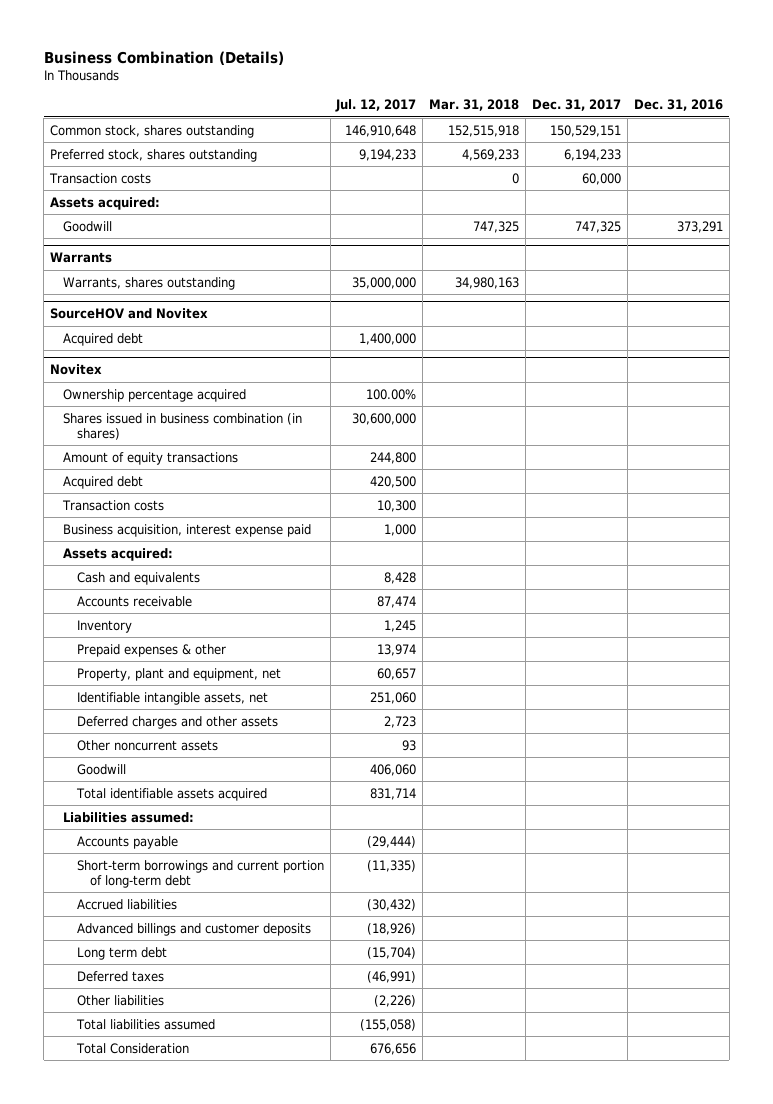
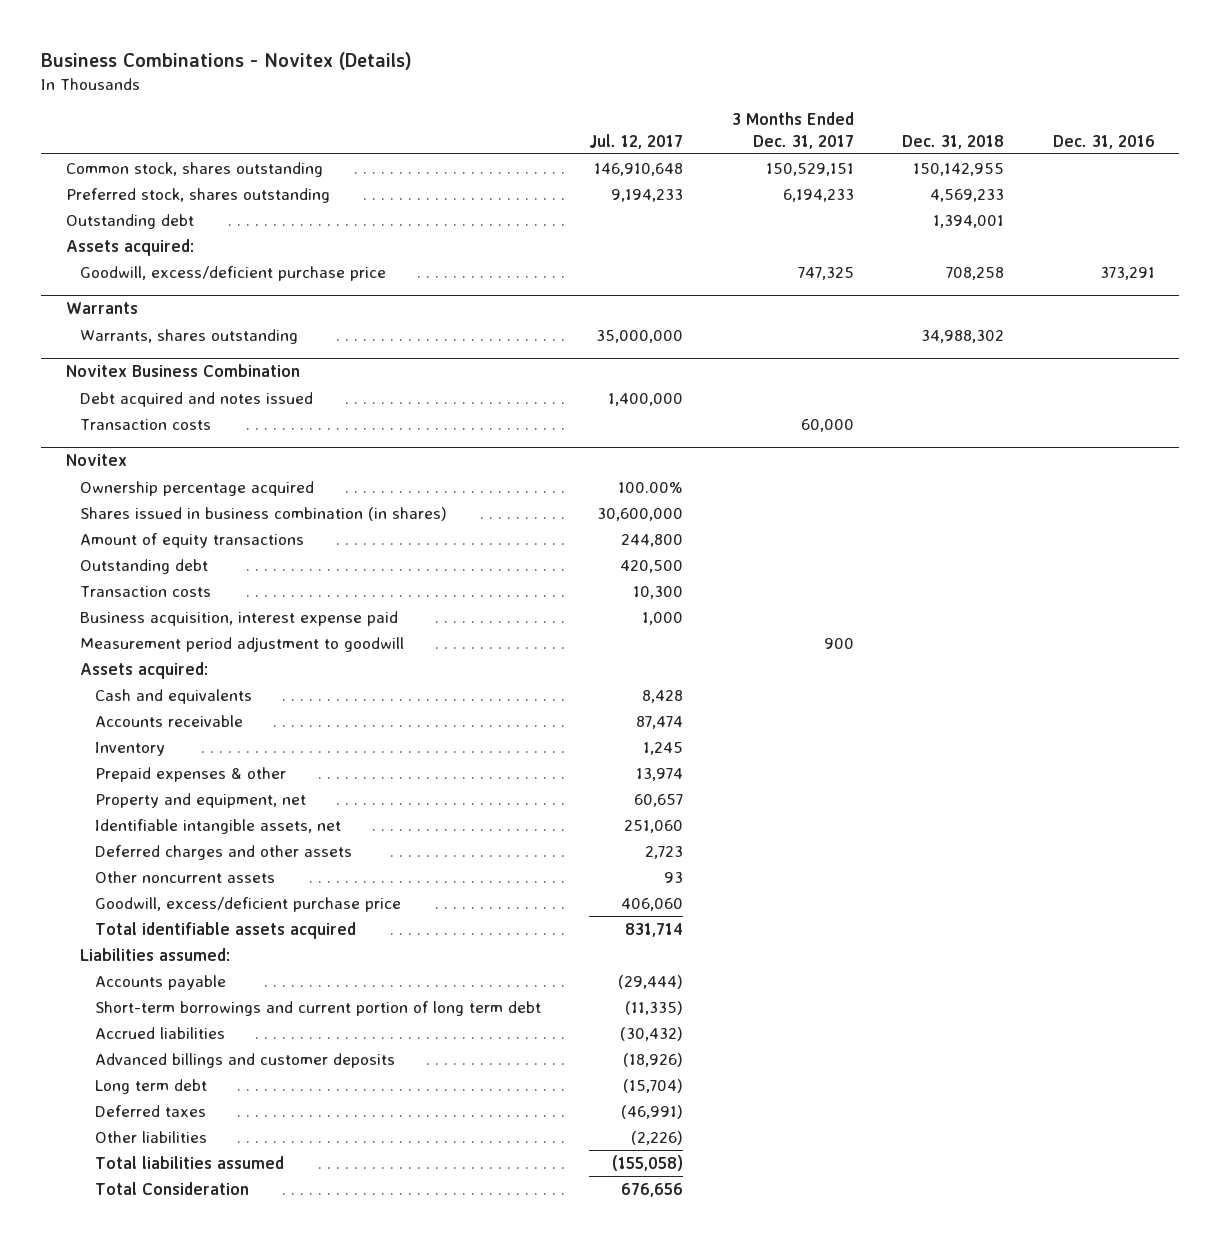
- Business Combination (Details)
+ Business Combinations - Novitex (Details)
- | Jul. 12, 2017 | Mar. 31, 2018 | Dec. 31, 2017 | Dec. 31, 2016
+ | Jul. 12, 2017 | 3 Months Ended Dec. 31, 2017 | Dec. 31, 2018 | Dec. 31, 2016
- Transaction costs | | 0 | 60,000 |
+ Outstanding debt | | | 1,394,001 |
- Goodwill | | 747,325 | 747,325 | 373,291
+ Goodwill, excess/deficient purchase price | | 747,325 | 708,258 | 373,291
- SourceHOV and Novitex
- Acquired debt | 1,400,000 | | |
+ Novitex Business Combination
+ Debt acquired and notes issued | 1,400,000 | | |
+ Transaction costs | | 60,000 | |
@ Novitex
- Acquired debt | 420,500 | | |
+ Outstanding debt | 420,500 | | |
+ Measurement period adjustment to goodwill | | 900 | |
- Property, plant and equipment, net | 60,657 | | |
+ Property and equipment, net | 60,657 | | |
- Goodwill | 406,060 | | |
+ Goodwill, excess/deficient purchase price | 406,060 | | |
- Short-term borrowings and current portion of long-term debt | (11,335) | | |
+ Short-term borrowings and current portion of long term debt | (11,335) | | |

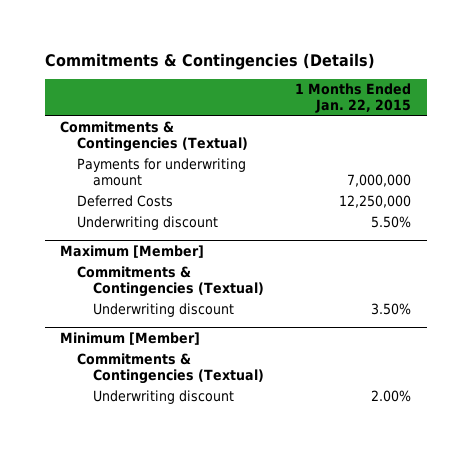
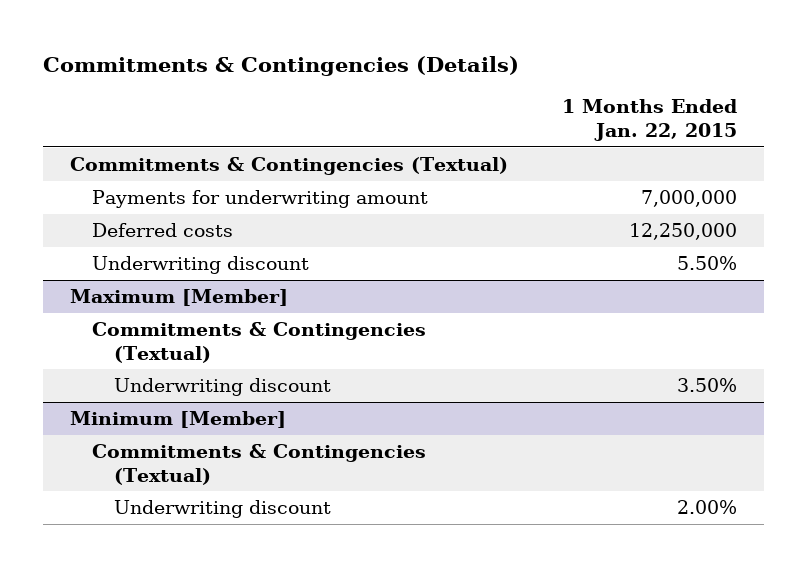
- Deferred Costs | 12,250,000
+ Deferred costs | 12,250,000

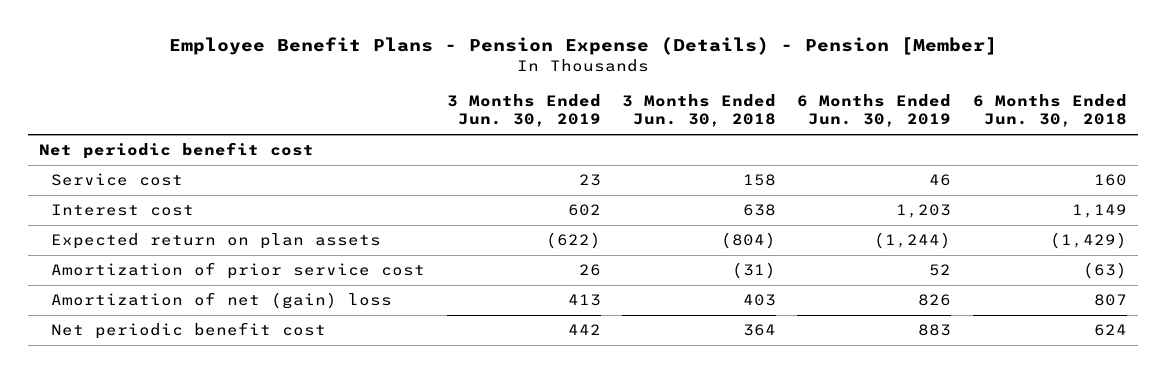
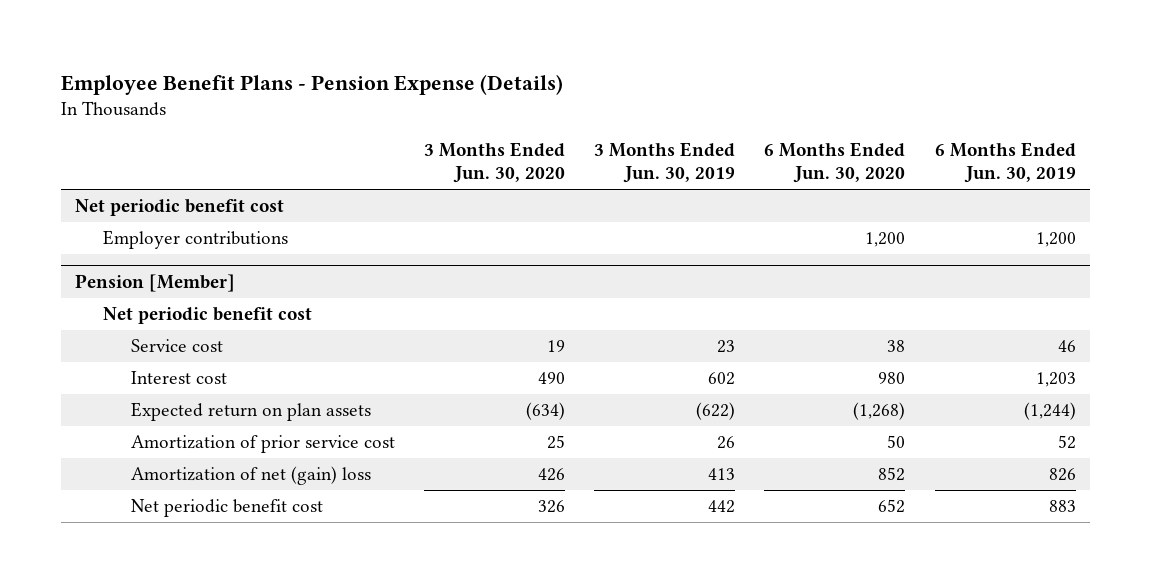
- Employee Benefit Plans - Pension Expense (Details) - Pension [Member]
+ Employee Benefit Plans - Pension Expense (Details)
- | 3 Months Ended Jun. 30, 2019 | 3 Months Ended Jun. 30, 2018 | 6 Months Ended Jun. 30, 2019 | 6 Months Ended Jun. 30, 2018
+ | 3 Months Ended Jun. 30, 2020 | 3 Months Ended Jun. 30, 2019 | 6 Months Ended Jun. 30, 2020 | 6 Months Ended Jun. 30, 2019
+ Employer contributions | | | 1,200 | 1,200
+ Pension [Member]
+ Net periodic benefit cost

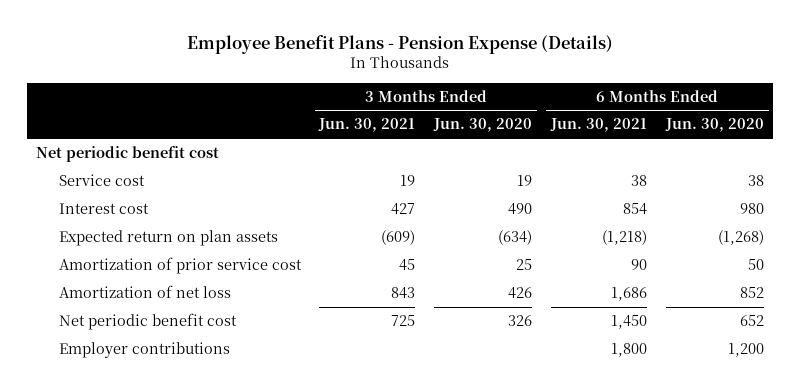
- | 3 Months Ended Jun. 30, 2020 | 3 Months Ended Jun. 30, 2019 | 6 Months Ended Jun. 30, 2020 | 6 Months Ended Jun. 30, 2019
+ | 3 Months Ended Jun. 30, 2021 | 3 Months Ended Jun. 30, 2020 | 6 Months Ended Jun. 30, 2021 | 6 Months Ended Jun. 30, 2020
- Pension [Member]
- Net periodic benefit cost
- Amortization of net (gain) loss | 426 | 413 | 852 | 826
+ Amortization of net loss | 843 | 426 | 1,686 | 852
moved down: Employer contributions | | | 1,800 | 1,200

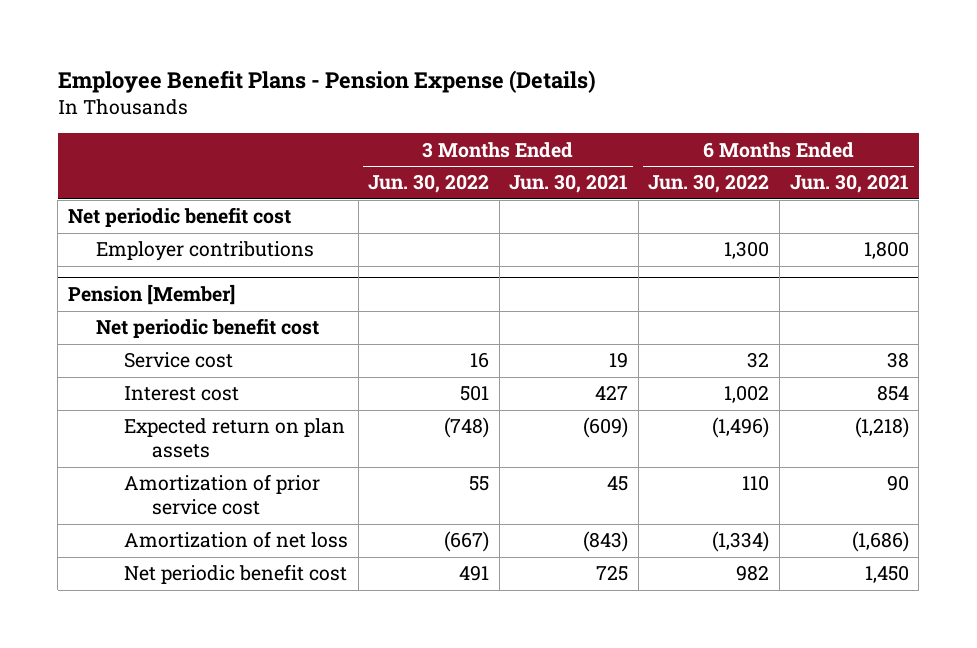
- | 3 Months Ended Jun. 30, 2021 | 3 Months Ended Jun. 30, 2020 | 6 Months Ended Jun. 30, 2021 | 6 Months Ended Jun. 30, 2020
+ | 3 Months Ended Jun. 30, 2022 | 3 Months Ended Jun. 30, 2021 | 6 Months Ended Jun. 30, 2022 | 6 Months Ended Jun. 30, 2021
moved up: Employer contributions | | | 1,300 | 1,800
+ Pension [Member]
+ Net periodic benefit cost
- Amortization of net loss | 843 | 426 | 1,686 | 852
+ Amortization of net loss | (667) | (843) | (1,334) | (1,686)

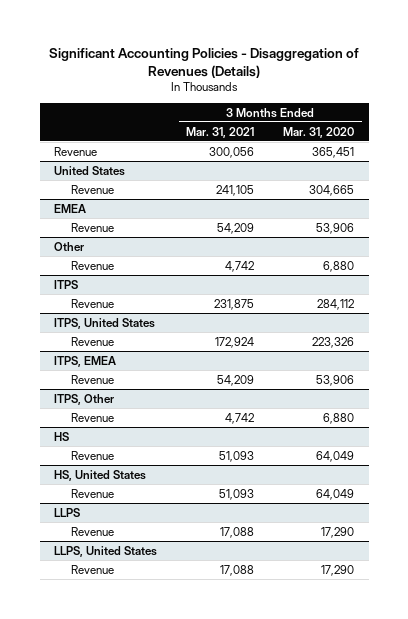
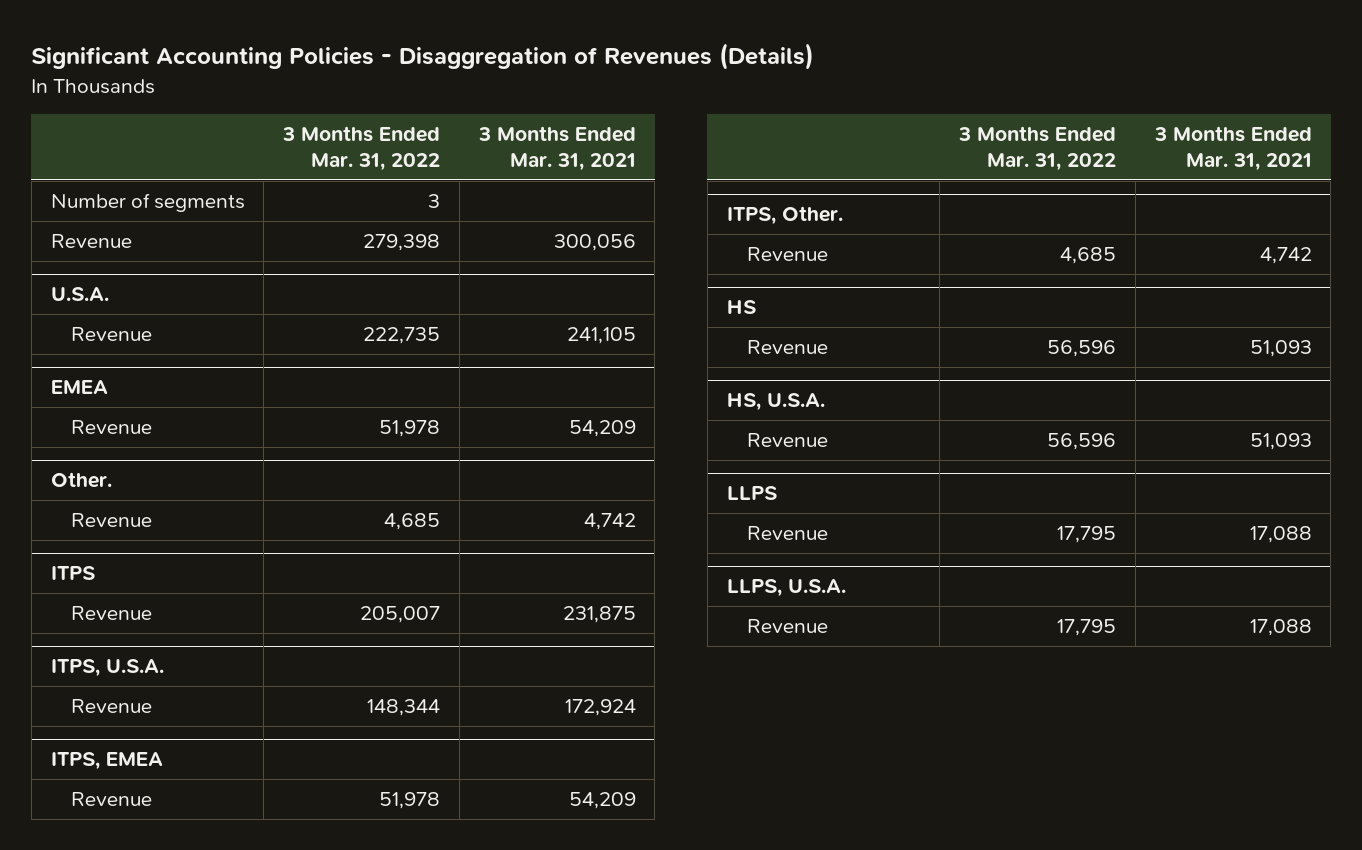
- | 3 Months Ended Mar. 31, 2021 | 3 Months Ended Mar. 31, 2020
+ | 3 Months Ended Mar. 31, 2022 | 3 Months Ended Mar. 31, 2021
+ Number of segments | 3 |
- United States
+ U.S.A.
- Other
+ Other.
- ITPS, United States
+ ITPS, U.S.A.
- ITPS, Other
+ ITPS, Other.
- HS, United States
+ HS, U.S.A.
- LLPS, United States
+ LLPS, U.S.A.

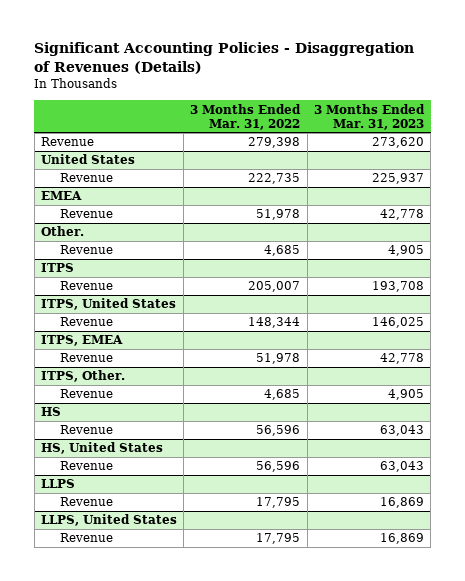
- | 3 Months Ended Mar. 31, 2022 | 3 Months Ended Mar. 31, 2021
+ | 3 Months Ended Mar. 31, 2022 | 3 Months Ended Mar. 31, 2023
- Number of segments | 3 |
- U.S.A.
+ United States
- ITPS, U.S.A.
+ ITPS, United States
- HS, U.S.A.
+ HS, United States
- LLPS, U.S.A.
+ LLPS, United States

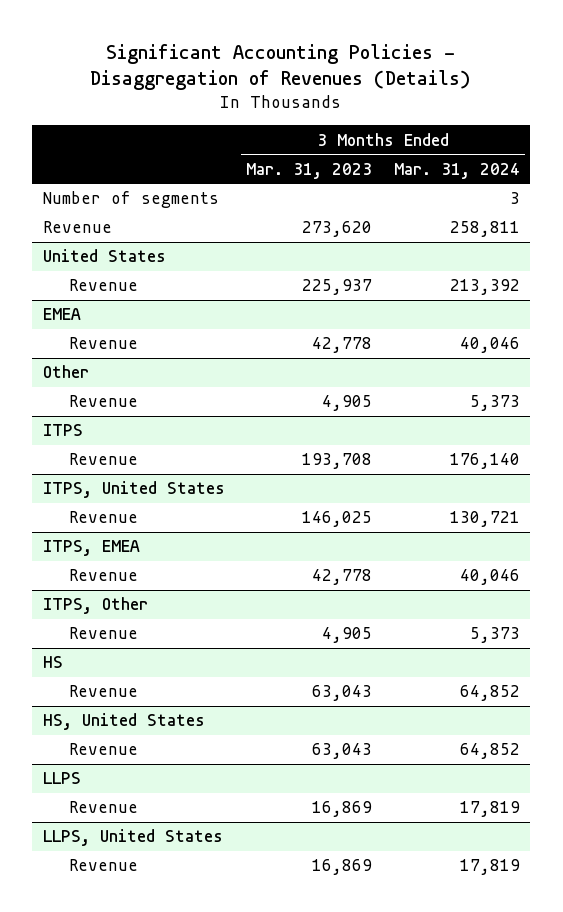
- | 3 Months Ended Mar. 31, 2022 | 3 Months Ended Mar. 31, 2023
+ | 3 Months Ended Mar. 31, 2023 | 3 Months Ended Mar. 31, 2024
+ Number of segments | | 3
- Other.
+ Other
- ITPS, Other.
+ ITPS, Other

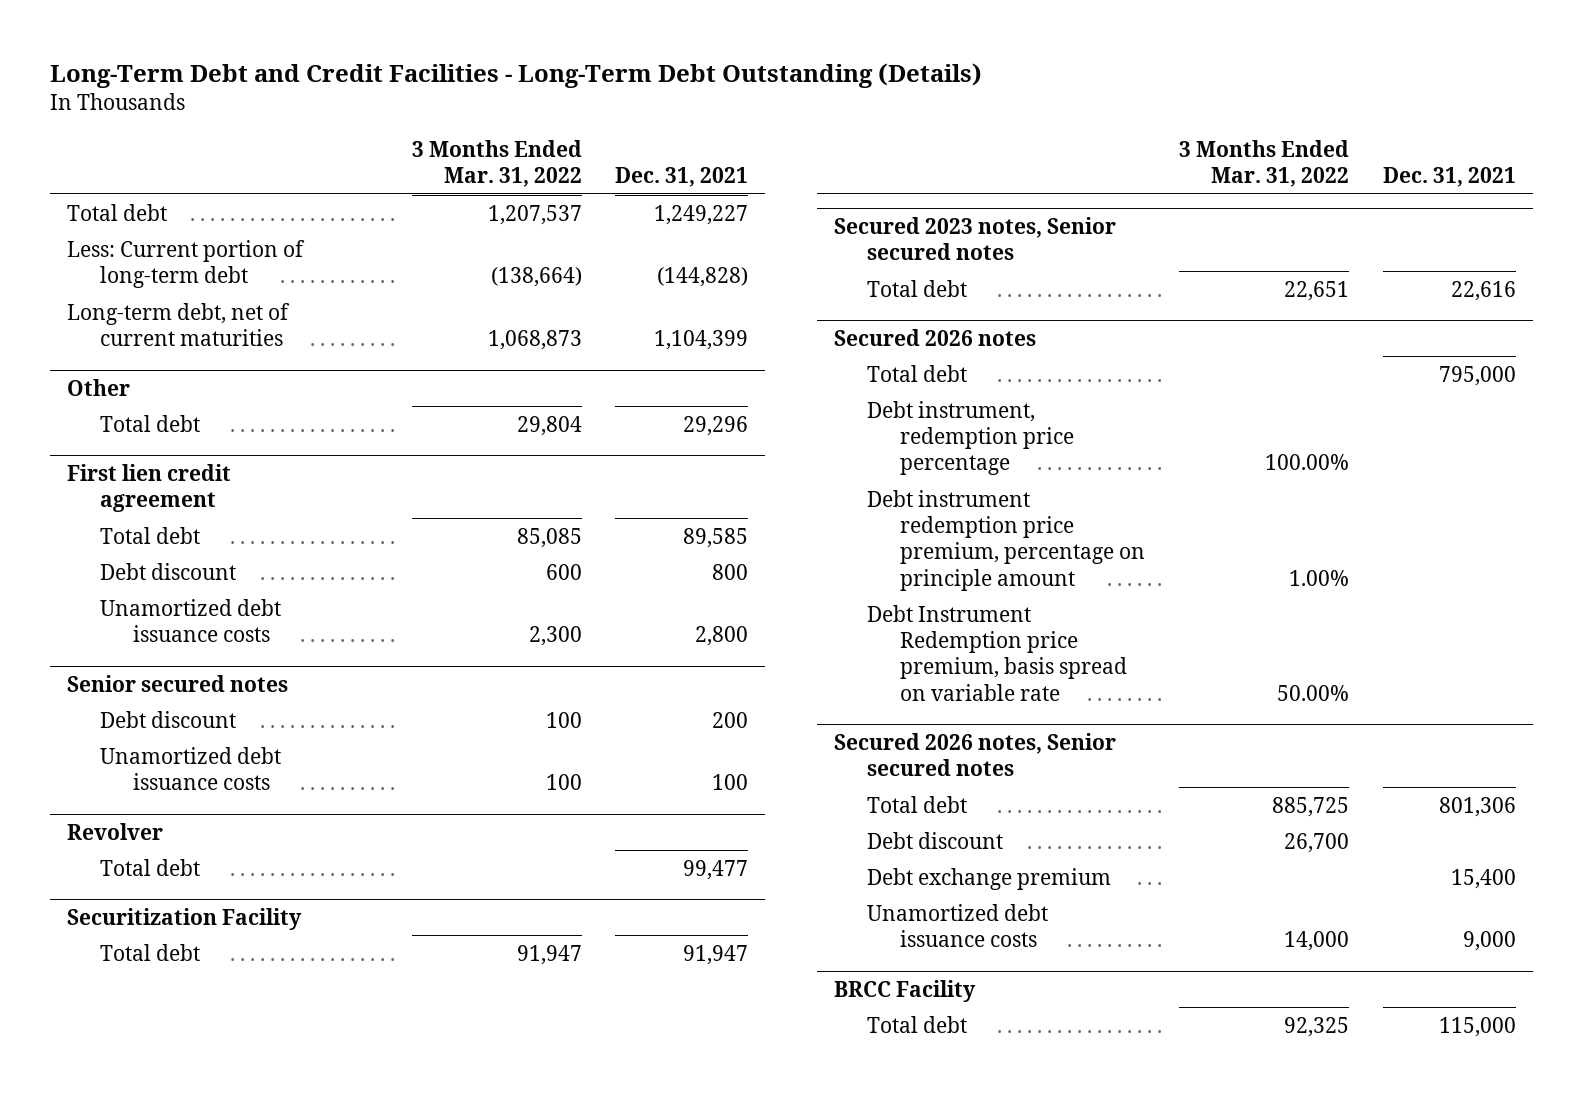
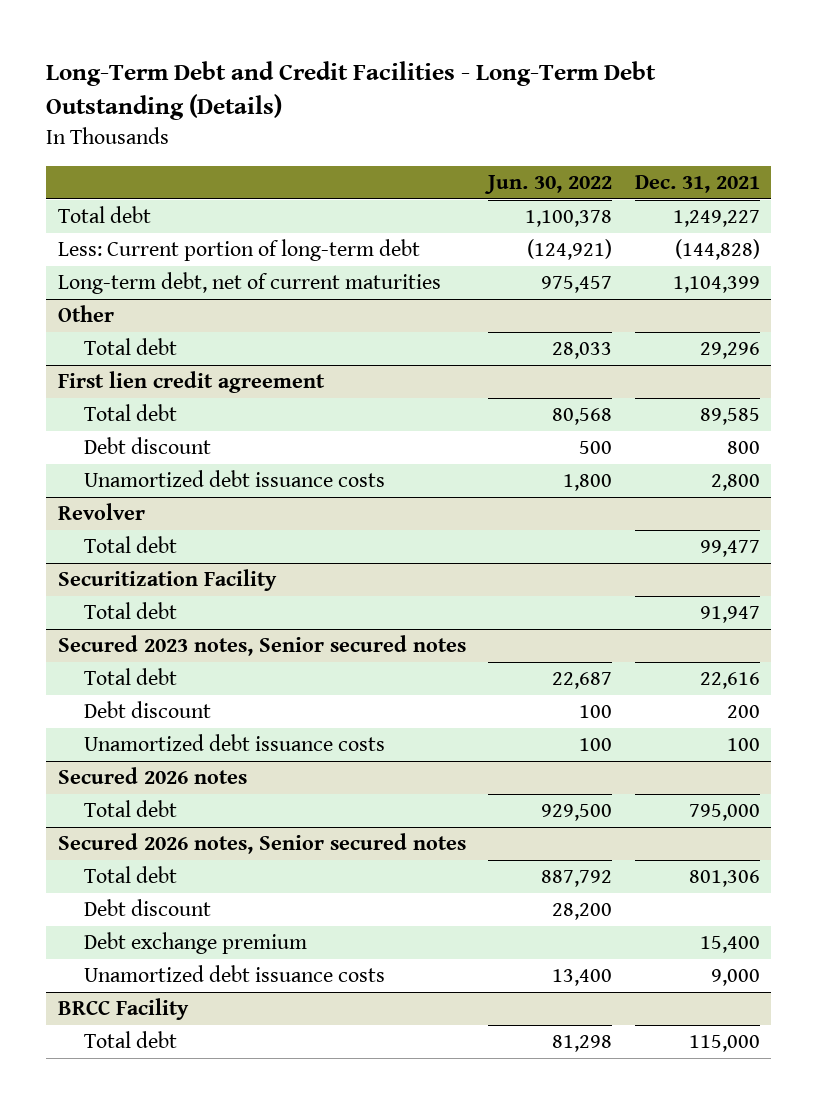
- | 3 Months Ended Mar. 31, 2022 | Dec. 31, 2021
+ | Jun. 30, 2022 | Dec. 31, 2021
- Senior secured notes
- Debt discount | 100 | 200
- Unamortized debt issuance costs | 100 | 100
@ Secured 2023 notes, Senior secured notes
+ Debt discount | 100 | 200
+ Unamortized debt issuance costs | 100 | 100
@ Secured 2026 notes
- Debt instrument, redemption price percentage | 100.00% |
- Debt instrument redemption price premium, percentage on principle amount | 1.00% |
- Debt Instrument Redemption price premium, basis spread on variable rate | 50.00% |

